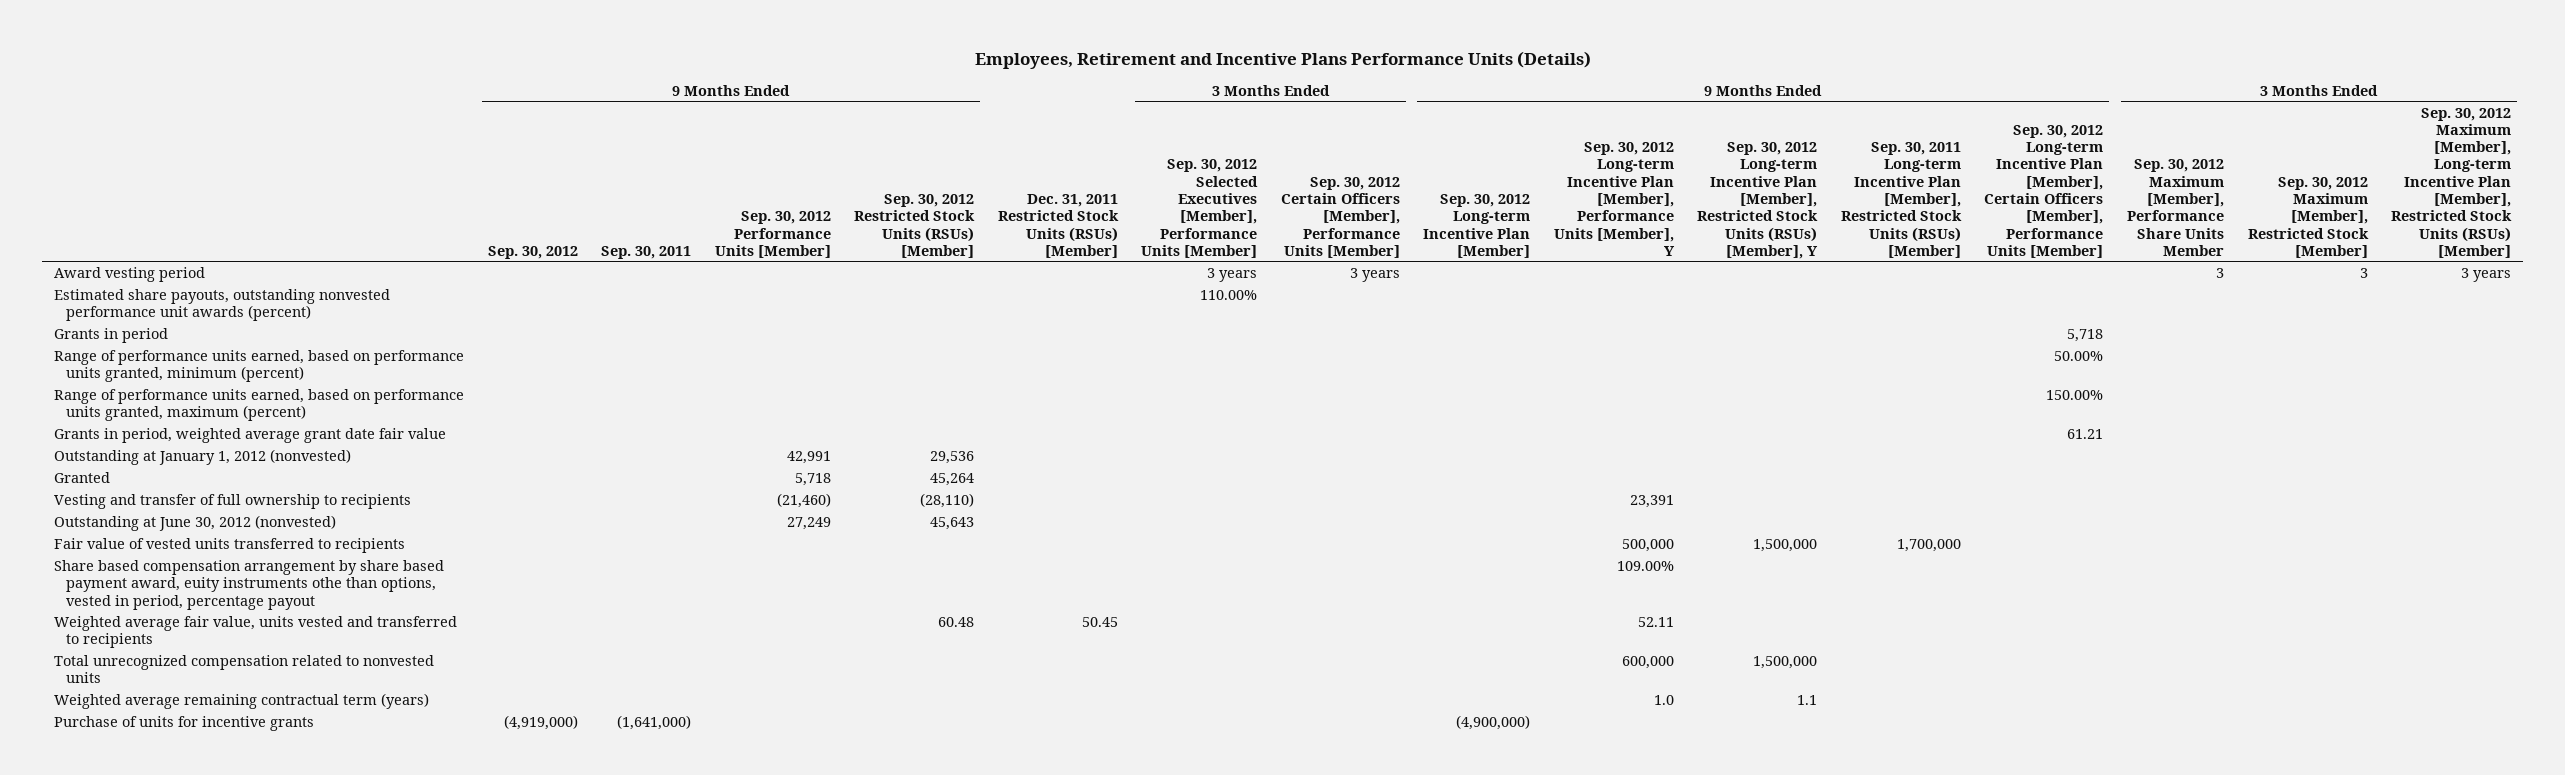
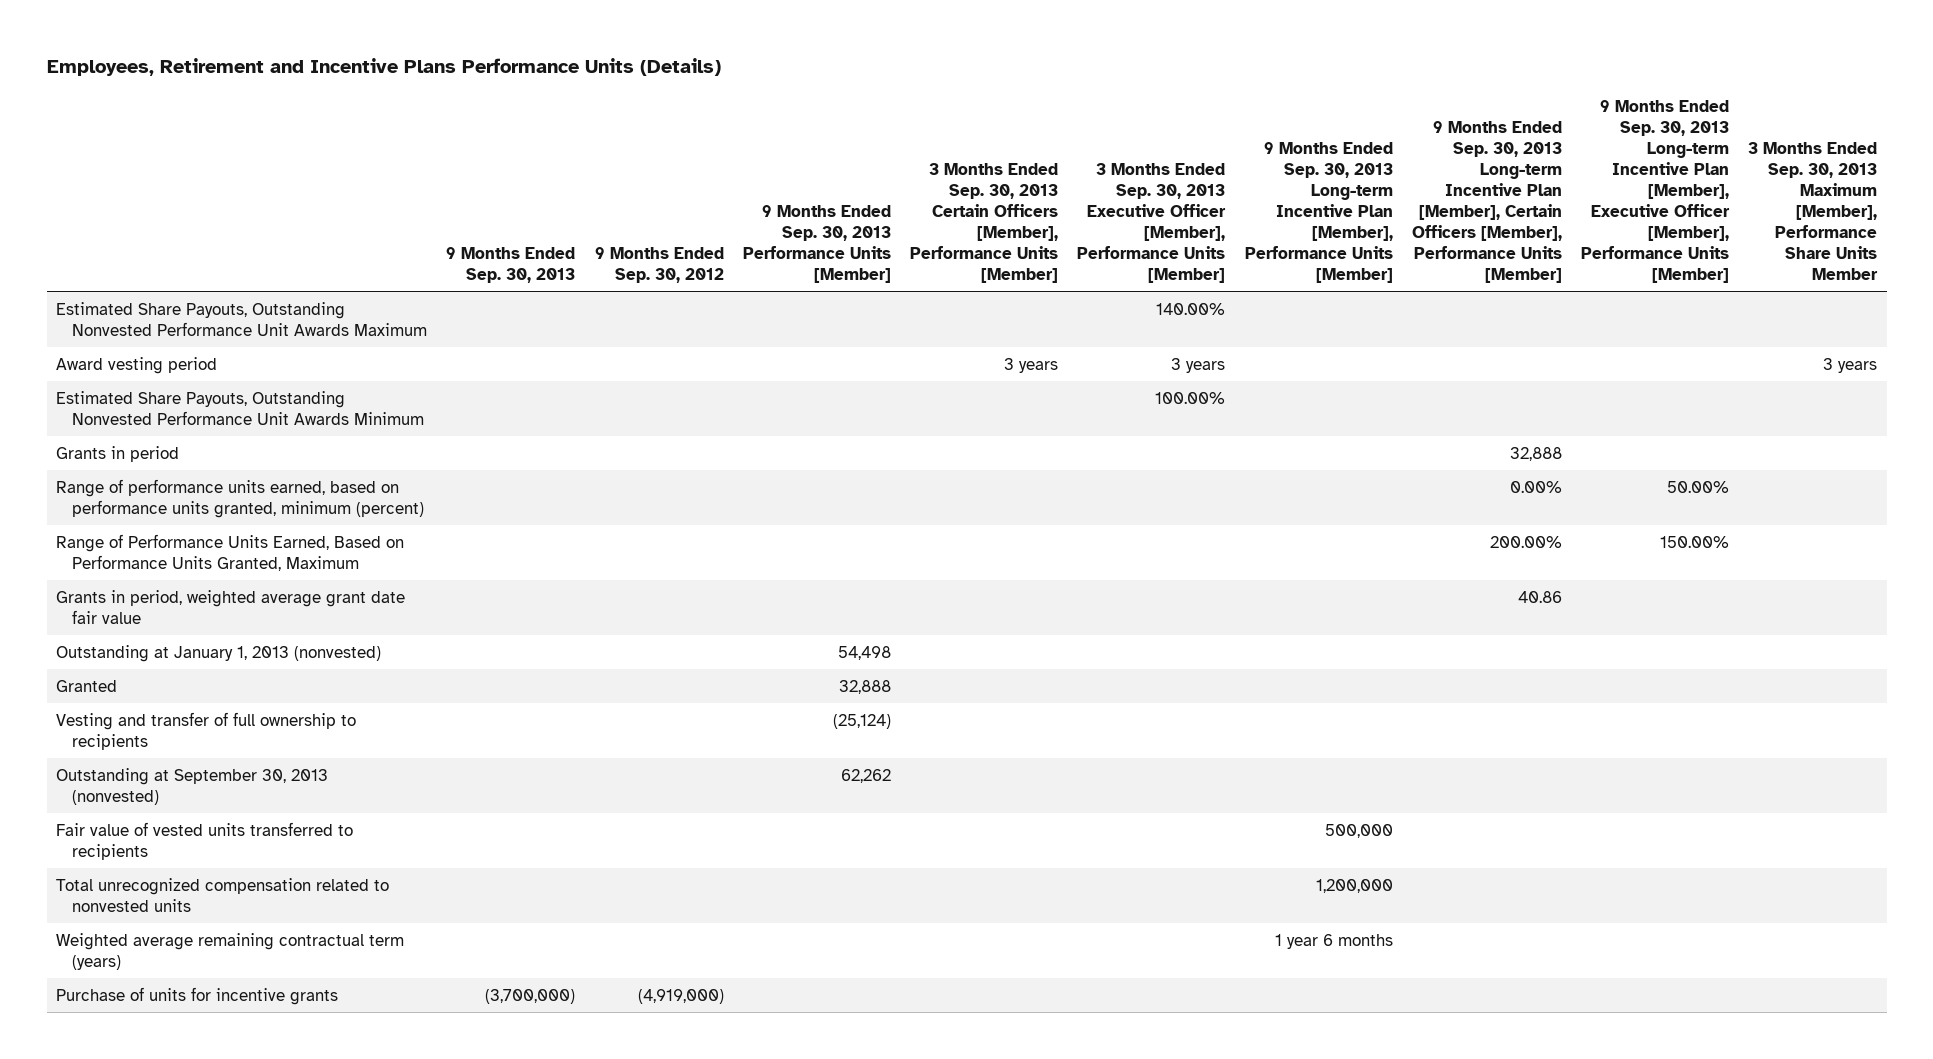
- | 9 Months Ended Sep. 30, 2012 | 9 Months Ended Sep. 30, 2011 | 9 Months Ended Sep. 30, 2012 Performance Units [Member] | 9 Months Ended Sep. 30, 2012 Restricted Stock Units (RSUs) [Member] | Dec. 31, 2011 Restricted Stock Units (RSUs) [Member] | 3 Months Ended Sep. 30, 2012 Selected Executives [Member], Performance Units [Member] | 3 Months Ended Sep. 30, 2012 Certain Officers [Member], Performance Units [Member] | 9 Months Ended Sep. 30, 2012 Long-term Incentive Plan [Member] | 9 Months Ended Sep. 30, 2012 Long-term Incentive Plan [Member], Performance Units [Member], Y | 9 Months Ended Sep. 30, 2012 Long-term Incentive Plan [Member], Restricted Stock Units (RSUs) [Member], Y | 9 Months Ended Sep. 30, 2011 Long-term Incentive Plan [Member], Restricted Stock Units (RSUs) [Member] | 9 Months Ended Sep. 30, 2012 Long-term Incentive Plan [Member], Certain Officers [Member], Performance Units [Member] | 3 Months Ended Sep. 30, 2012 Maximum [Member], Performance Share Units Member | 3 Months Ended Sep. 30, 2012 Maximum [Member], Restricted Stock [Member] | 3 Months Ended Sep. 30, 2012 Maximum [Member], Long-term Incentive Plan [Member], Restricted Stock Units (RSUs) [Member]
+ | 9 Months Ended Sep. 30, 2013 | 9 Months Ended Sep. 30, 2012 | 9 Months Ended Sep. 30, 2013 Performance Units [Member] | 3 Months Ended Sep. 30, 2013 Certain Officers [Member], Performance Units [Member] | 3 Months Ended Sep. 30, 2013 Executive Officer [Member], Performance Units [Member] | 9 Months Ended Sep. 30, 2013 Long-term Incentive Plan [Member], Performance Units [Member] | 9 Months Ended Sep. 30, 2013 Long-term Incentive Plan [Member], Certain Officers [Member], Performance Units [Member] | 9 Months Ended Sep. 30, 2013 Long-term Incentive Plan [Member], Executive Officer [Member], Performance Units [Member] | 3 Months Ended Sep. 30, 2013 Maximum [Member], Performance Share Units Member
+ Estimated Share Payouts, Outstanding Nonvested Performance Unit Awards Maximum | | | | | 140.00% | | | |
- Estimated share payouts, outstanding nonvested performance unit awards (percent) | | | | | | 110.00% | | | | | | | | |
+ Estimated Share Payouts, Outstanding Nonvested Performance Unit Awards Minimum | | | | | 100.00% | | | |
- Range of performance units earned, based on performance units granted, maximum (percent) | | | | | | | | | | | | 150.00% | | |
+ Range of Performance Units Earned, Based on Performance Units Granted, Maximum | | | | | | | 200.00% | 150.00% |
- Outstanding at January 1, 2012 (nonvested) | | | 42,991 | 29,536 | | | | | | | | | | |
+ Outstanding at January 1, 2013 (nonvested) | | | 54,498 | | | | | |
- Outstanding at June 30, 2012 (nonvested) | | | 27,249 | 45,643 | | | | | | | | | | |
+ Outstanding at September 30, 2013 (nonvested) | | | 62,262 | | | | | |
- Share based compensation arrangement by share based payment award, euity instruments othe than options, vested in period, percentage payout | | | | | | | | | 109.00% | | | | | |
- Weighted average fair value, units vested and transferred to recipients | | | | 60.48 | 50.45 | | | | 52.11 | | | | | |

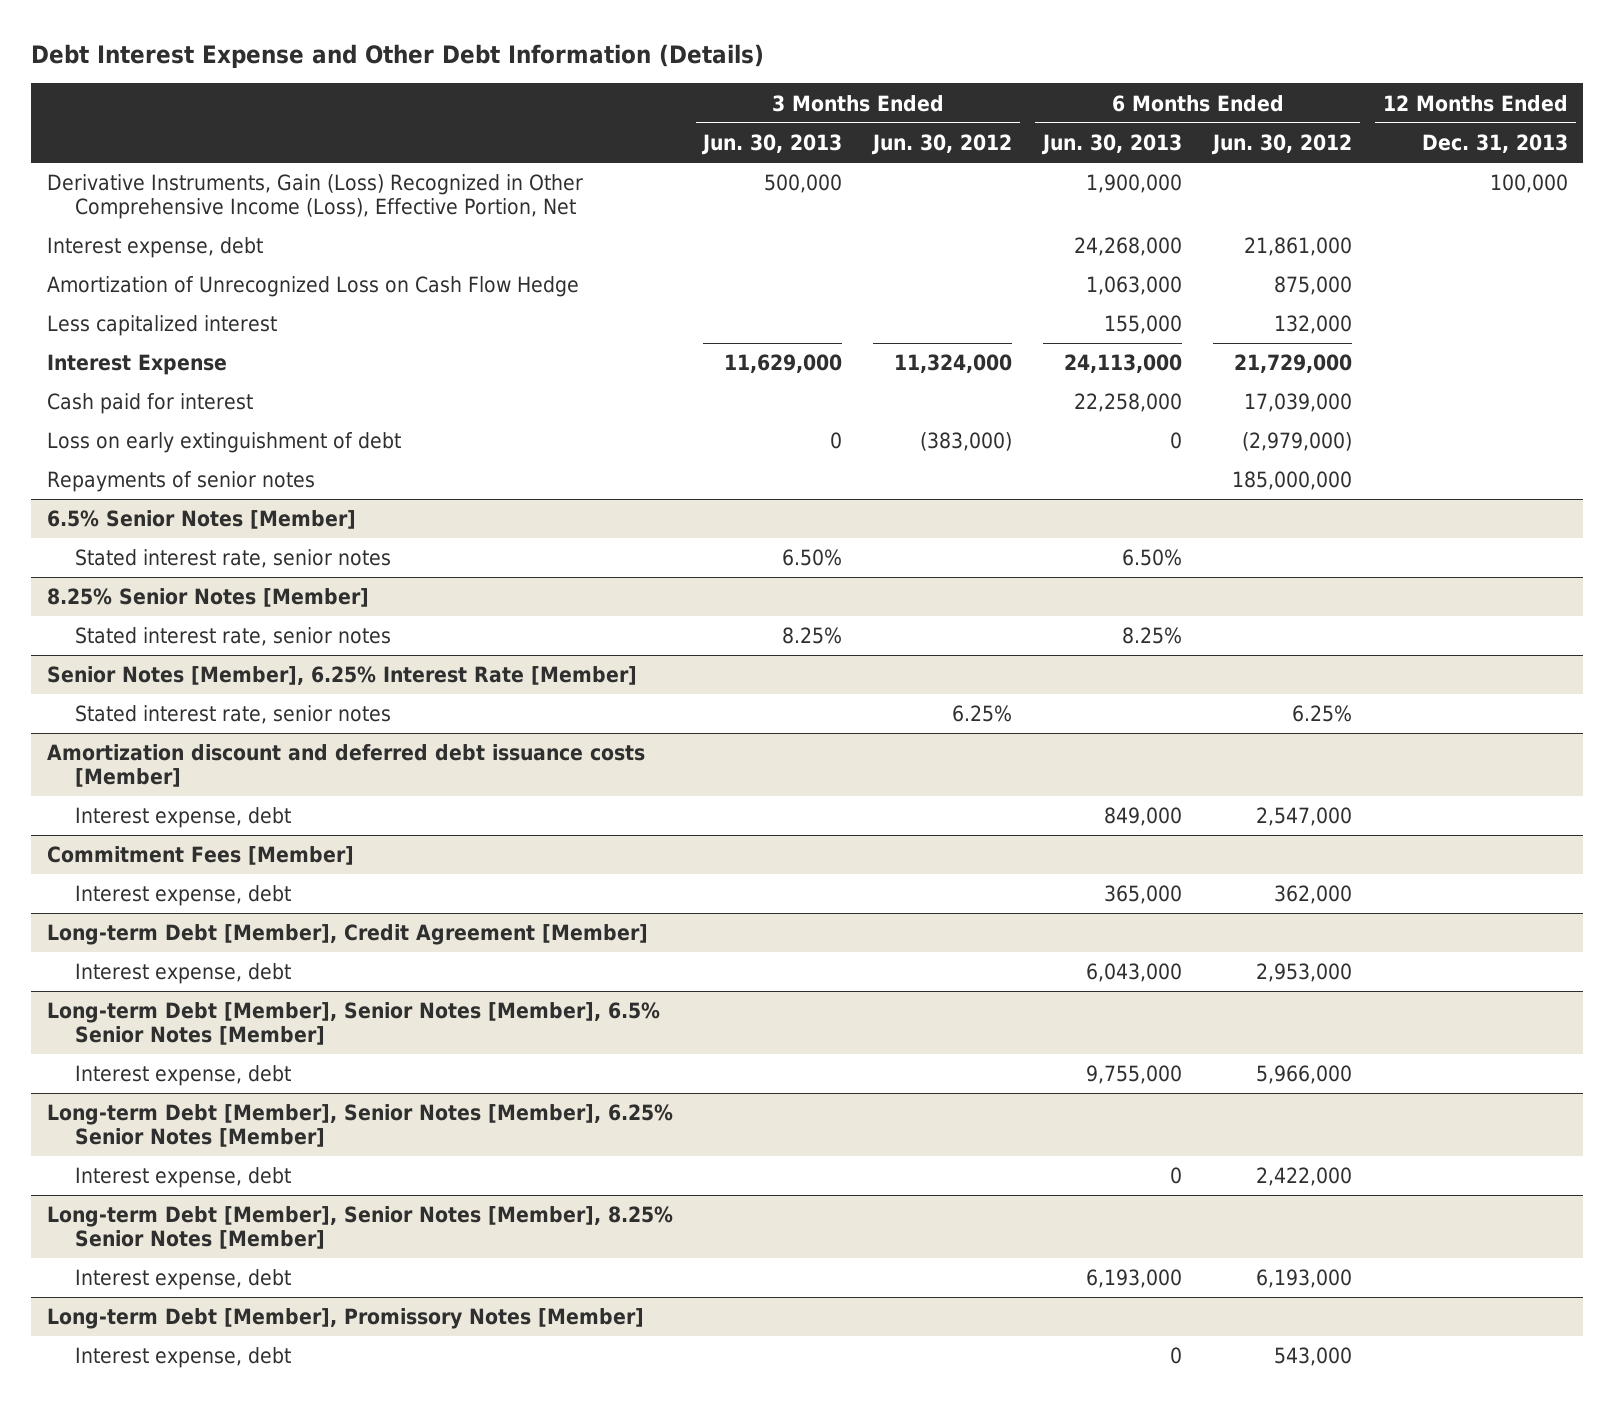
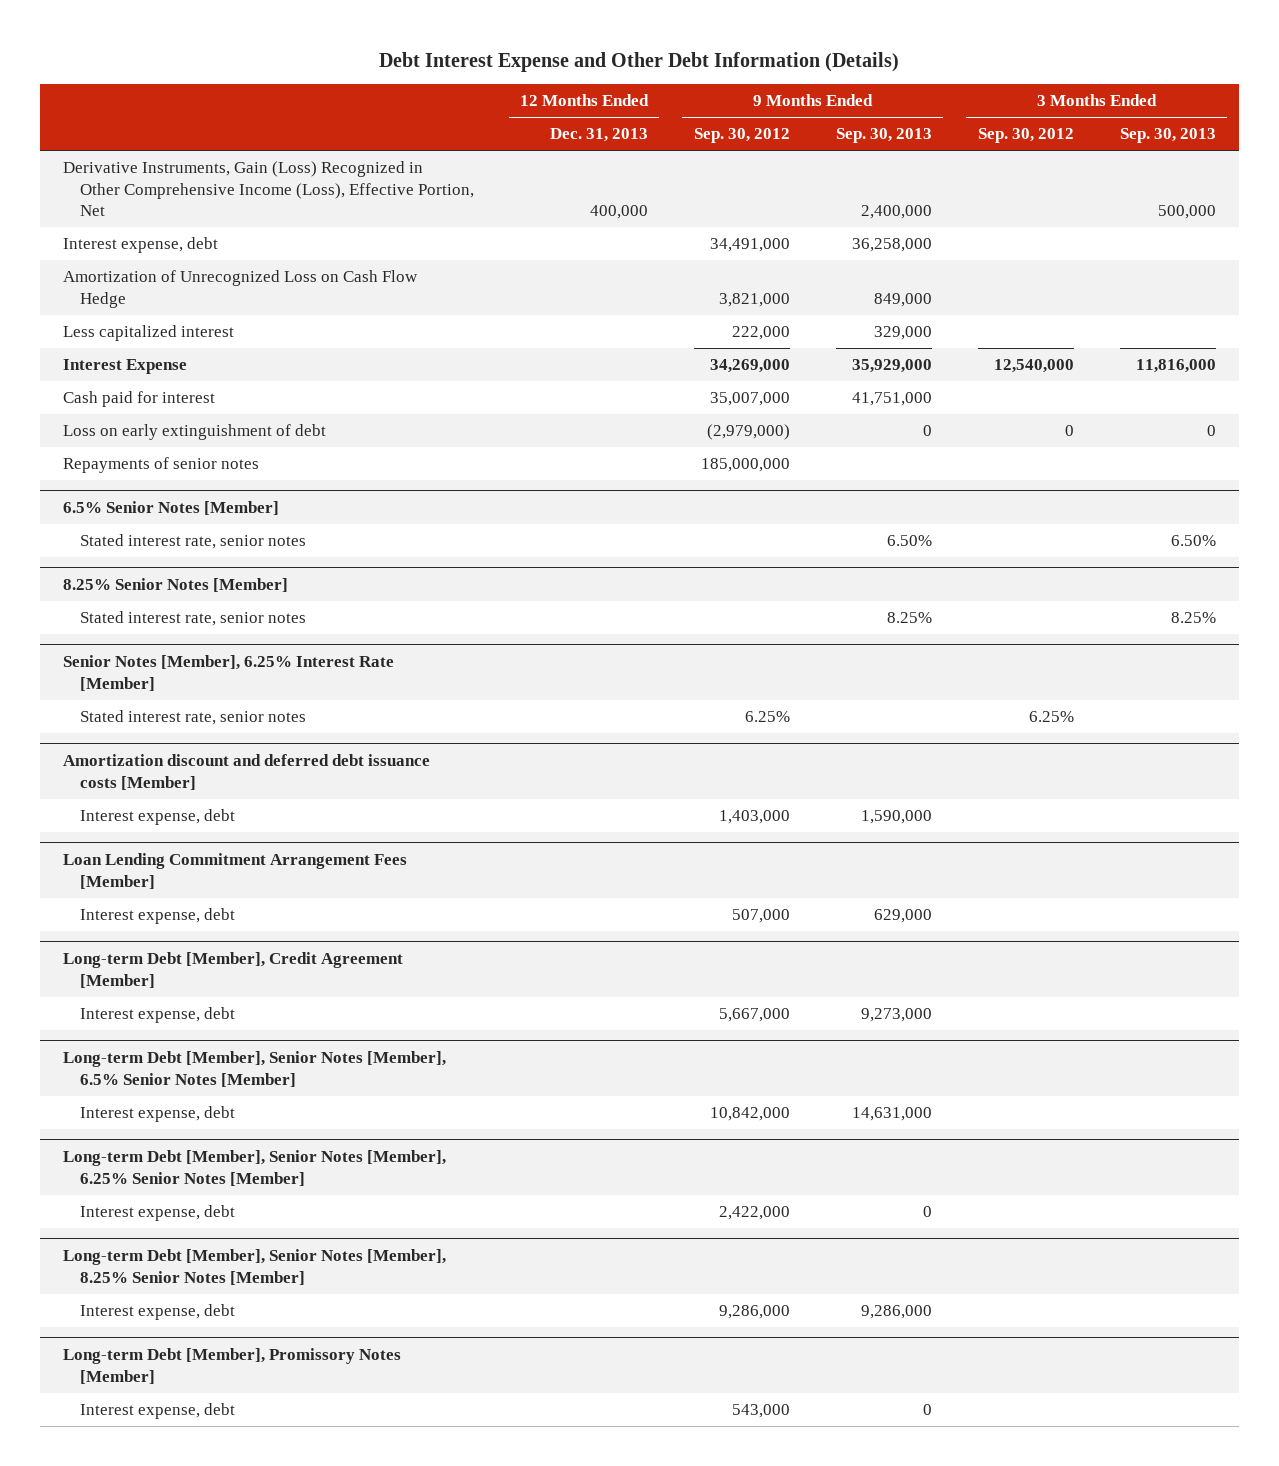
- | 3 Months Ended Jun. 30, 2013 | 3 Months Ended Jun. 30, 2012 | 6 Months Ended Jun. 30, 2013 | 6 Months Ended Jun. 30, 2012 | 12 Months Ended Dec. 31, 2013
+ | 12 Months Ended Dec. 31, 2013 | 9 Months Ended Sep. 30, 2012 | 9 Months Ended Sep. 30, 2013 | 3 Months Ended Sep. 30, 2012 | 3 Months Ended Sep. 30, 2013
- Derivative Instruments, Gain (Loss) Recognized in Other Comprehensive Income (Loss), Effective Portion, Net | 500,000 | | 1,900,000 | | 100,000
+ Derivative Instruments, Gain (Loss) Recognized in Other Comprehensive Income (Loss), Effective Portion, Net | 400,000 | | 2,400,000 | | 500,000
- Commitment Fees [Member]
+ Loan Lending Commitment Arrangement Fees [Member]

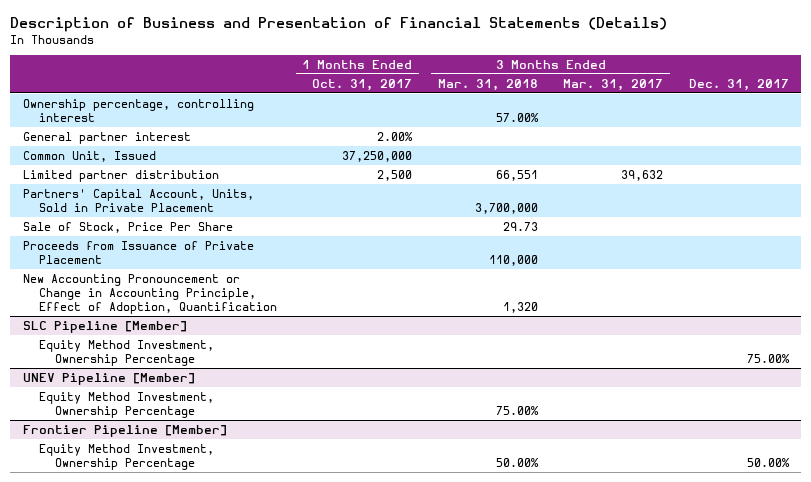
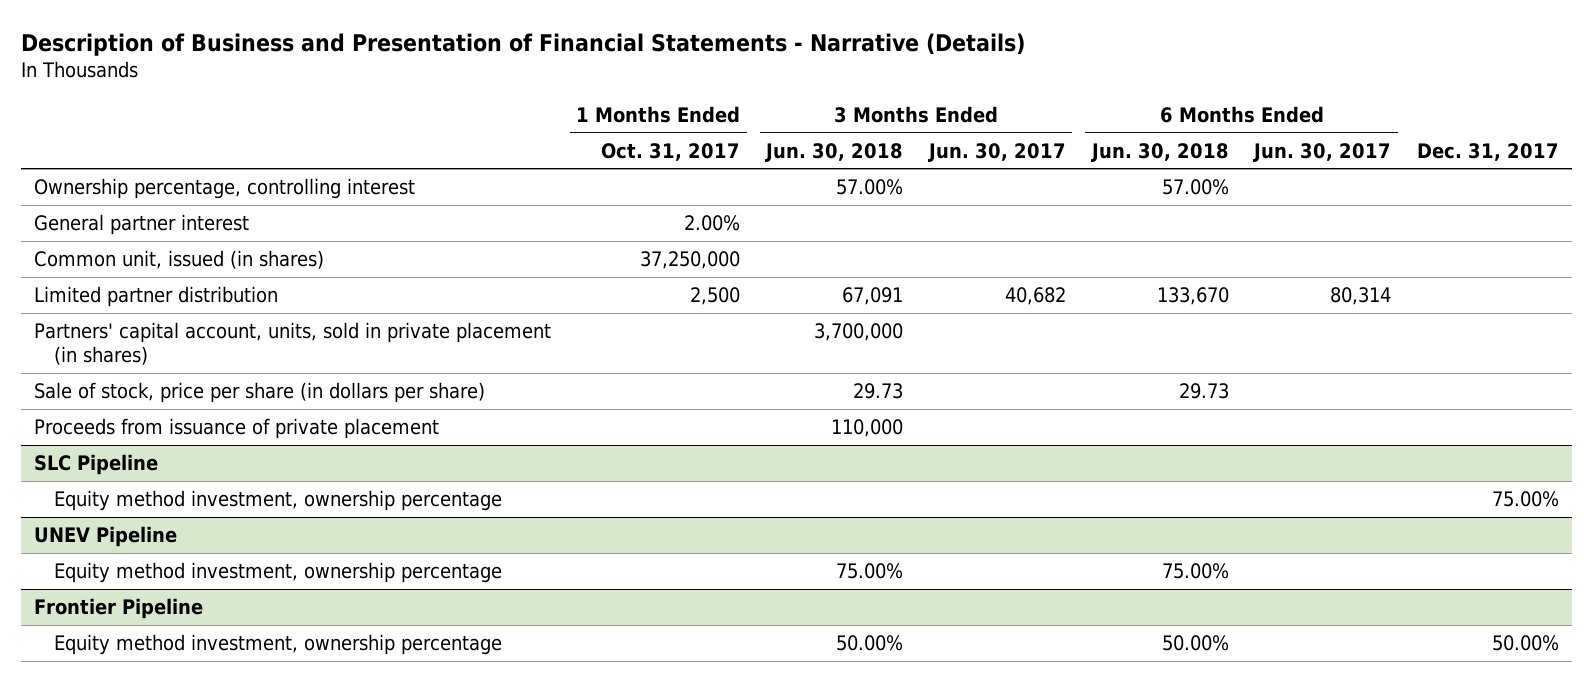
- Description of Business and Presentation of Financial Statements (Details)
+ Description of Business and Presentation of Financial Statements - Narrative (Details)
- | 1 Months Ended Oct. 31, 2017 | 3 Months Ended Mar. 31, 2018 | 3 Months Ended Mar. 31, 2017 | Dec. 31, 2017
+ | 1 Months Ended Oct. 31, 2017 | 3 Months Ended Jun. 30, 2018 | 3 Months Ended Jun. 30, 2017 | 6 Months Ended Jun. 30, 2018 | 6 Months Ended Jun. 30, 2017 | Dec. 31, 2017
- Common Unit, Issued | 37,250,000 | | |
+ Common unit, issued (in shares) | 37,250,000 | | | | |
- Partners' Capital Account, Units, Sold in Private Placement | | 3,700,000 | |
- Sale of Stock, Price Per Share | | 29.73 | |
- Proceeds from Issuance of Private Placement | | 110,000 | |
- New Accounting Pronouncement or Change in Accounting Principle, Effect of Adoption, Quantification | | 1,320 | |
- SLC Pipeline [Member]
- Equity Method Investment, Ownership Percentage | | | | 75.00%
- UNEV Pipeline [Member]
- Equity Method Investment, Ownership Percentage | | 75.00% | |
- Frontier Pipeline [Member]
- Equity Method Investment, Ownership Percentage | | 50.00% | | 50.00%
+ Partners' capital account, units, sold in private placement (in shares) | | 3,700,000 | | | |
+ Sale of stock, price per share (in dollars per share) | | 29.73 | | 29.73 | |
+ Proceeds from issuance of private placement | | 110,000 | | | |
+ SLC Pipeline
+ Equity method investment, ownership percentage | | | | | | 75.00%
+ UNEV Pipeline
+ Equity method investment, ownership percentage | | 75.00% | | 75.00% | |
+ Frontier Pipeline
+ Equity method investment, ownership percentage | | 50.00% | | 50.00% | | 50.00%

